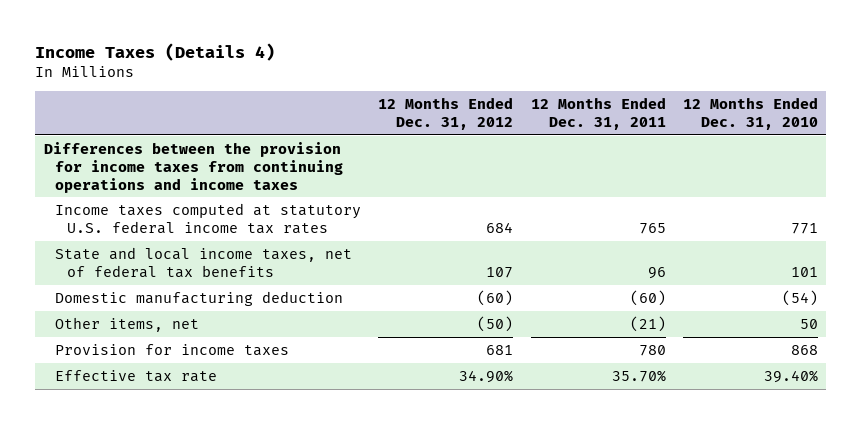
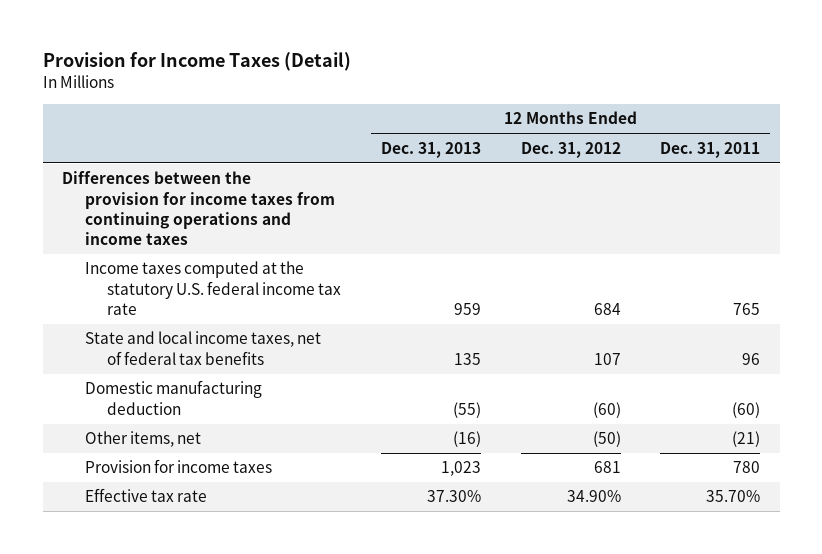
- Income Taxes (Details 4)
+ Provision for Income Taxes (Detail)
- | 12 Months Ended Dec. 31, 2012 | 12 Months Ended Dec. 31, 2011 | 12 Months Ended Dec. 31, 2010
+ | 12 Months Ended Dec. 31, 2013 | 12 Months Ended Dec. 31, 2012 | 12 Months Ended Dec. 31, 2011
- Income taxes computed at statutory U.S. federal income tax rates | 684 | 765 | 771
+ Income taxes computed at the statutory U.S. federal income tax rate | 959 | 684 | 765

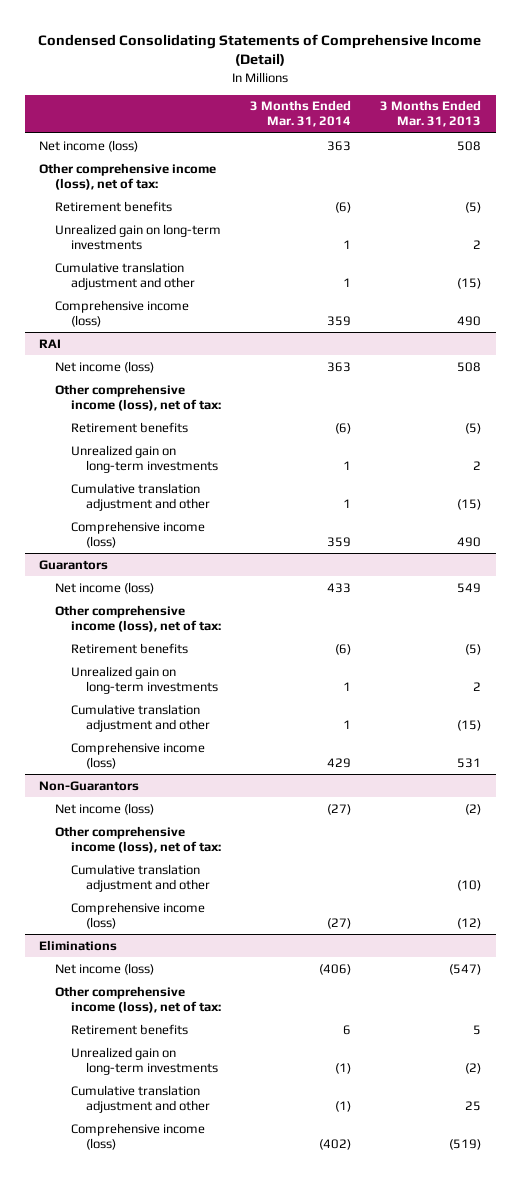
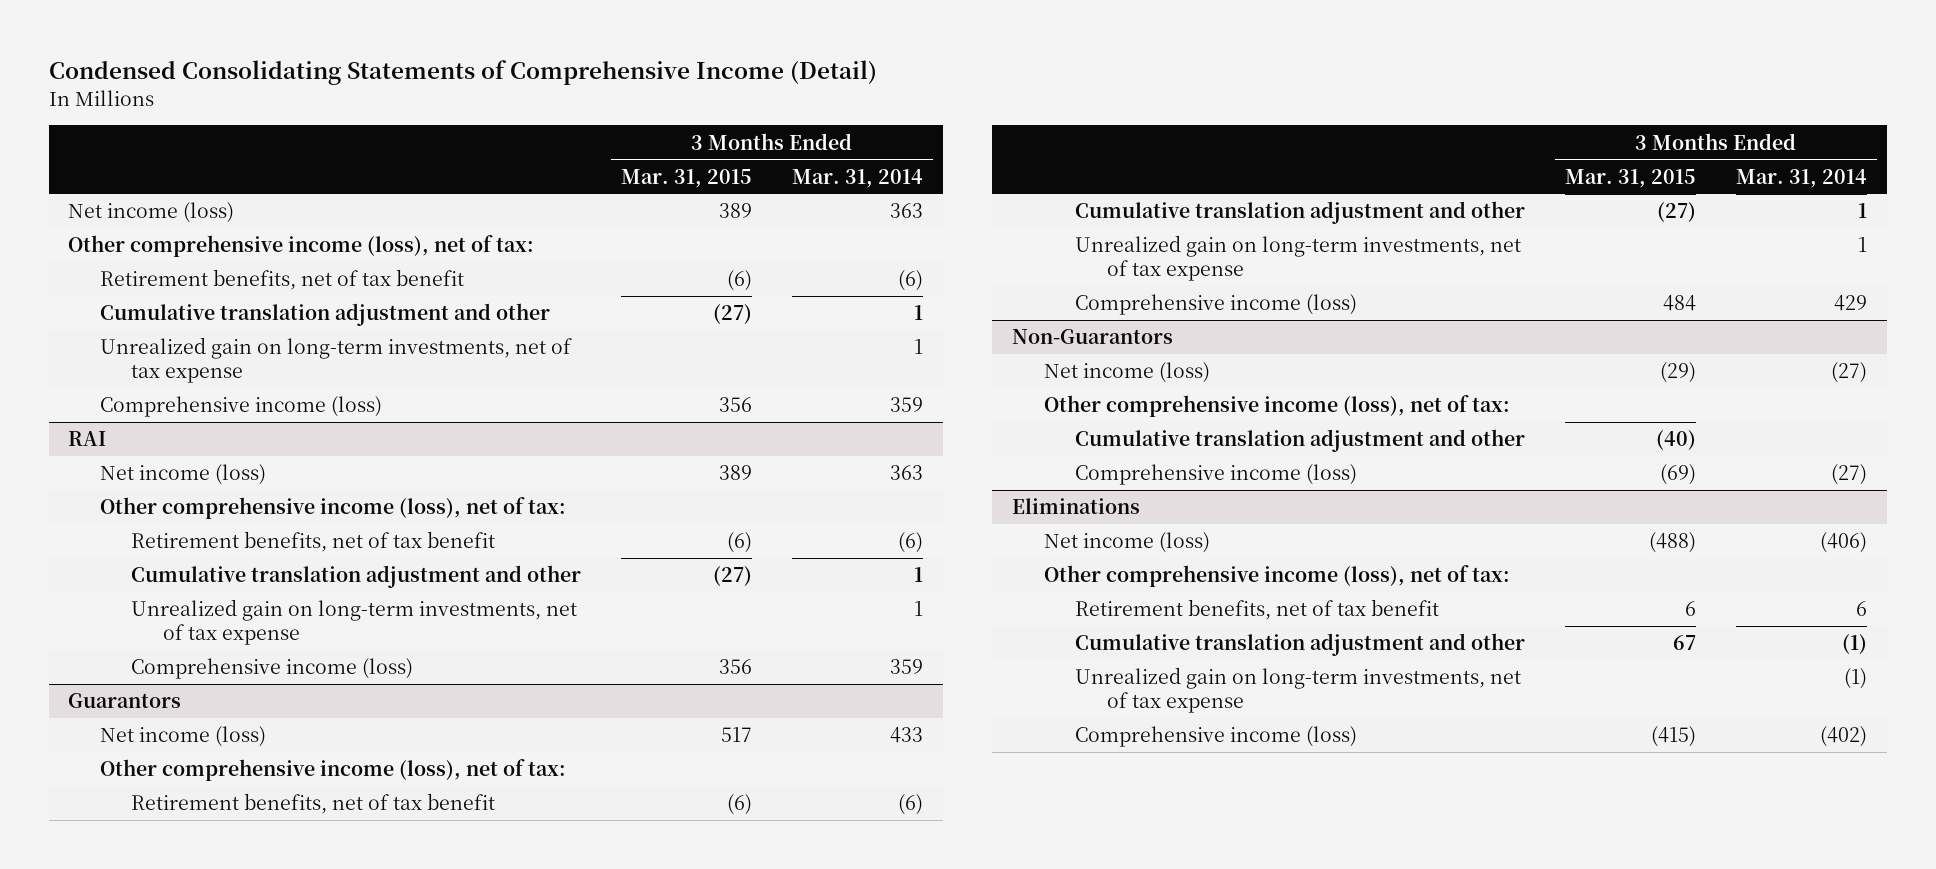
- | 3 Months Ended Mar. 31, 2014 | 3 Months Ended Mar. 31, 2013
+ | 3 Months Ended Mar. 31, 2015 | 3 Months Ended Mar. 31, 2014
- Retirement benefits | (6) | (5)
- Unrealized gain on long-term investments | 1 | 2
+ Retirement benefits, net of tax benefit | (6) | (6)
+ Unrealized gain on long-term investments, net of tax expense | | 1
@ RAI
- Retirement benefits | (6) | (5)
- Unrealized gain on long-term investments | 1 | 2
+ Retirement benefits, net of tax benefit | (6) | (6)
+ Unrealized gain on long-term investments, net of tax expense | | 1
@ Guarantors
- Retirement benefits | (6) | (5)
- Unrealized gain on long-term investments | 1 | 2
+ Retirement benefits, net of tax benefit | (6) | (6)
+ Unrealized gain on long-term investments, net of tax expense | | 1
@ Eliminations
- Retirement benefits | 6 | 5
- Unrealized gain on long-term investments | (1) | (2)
+ Retirement benefits, net of tax benefit | 6 | 6
+ Unrealized gain on long-term investments, net of tax expense | | (1)

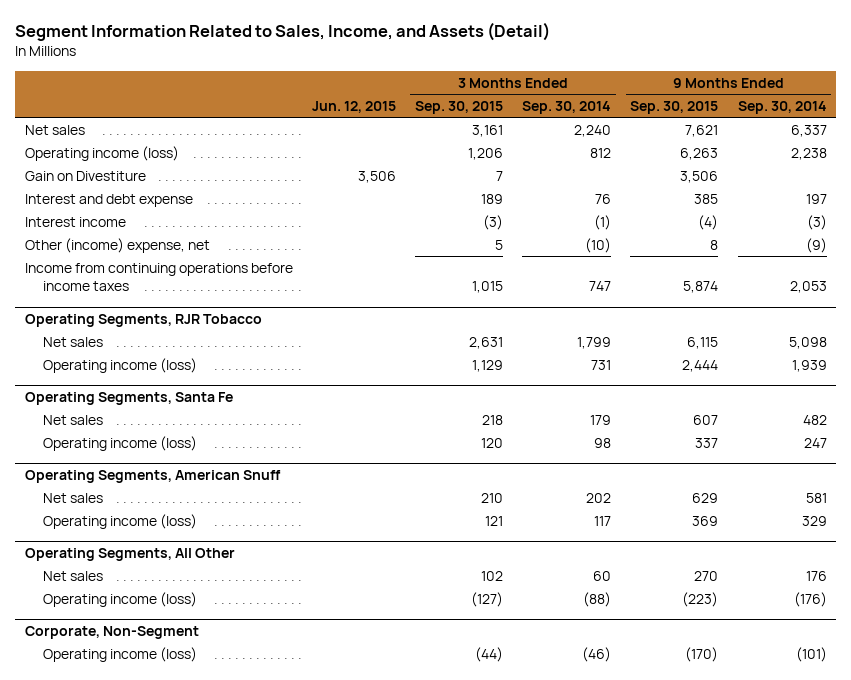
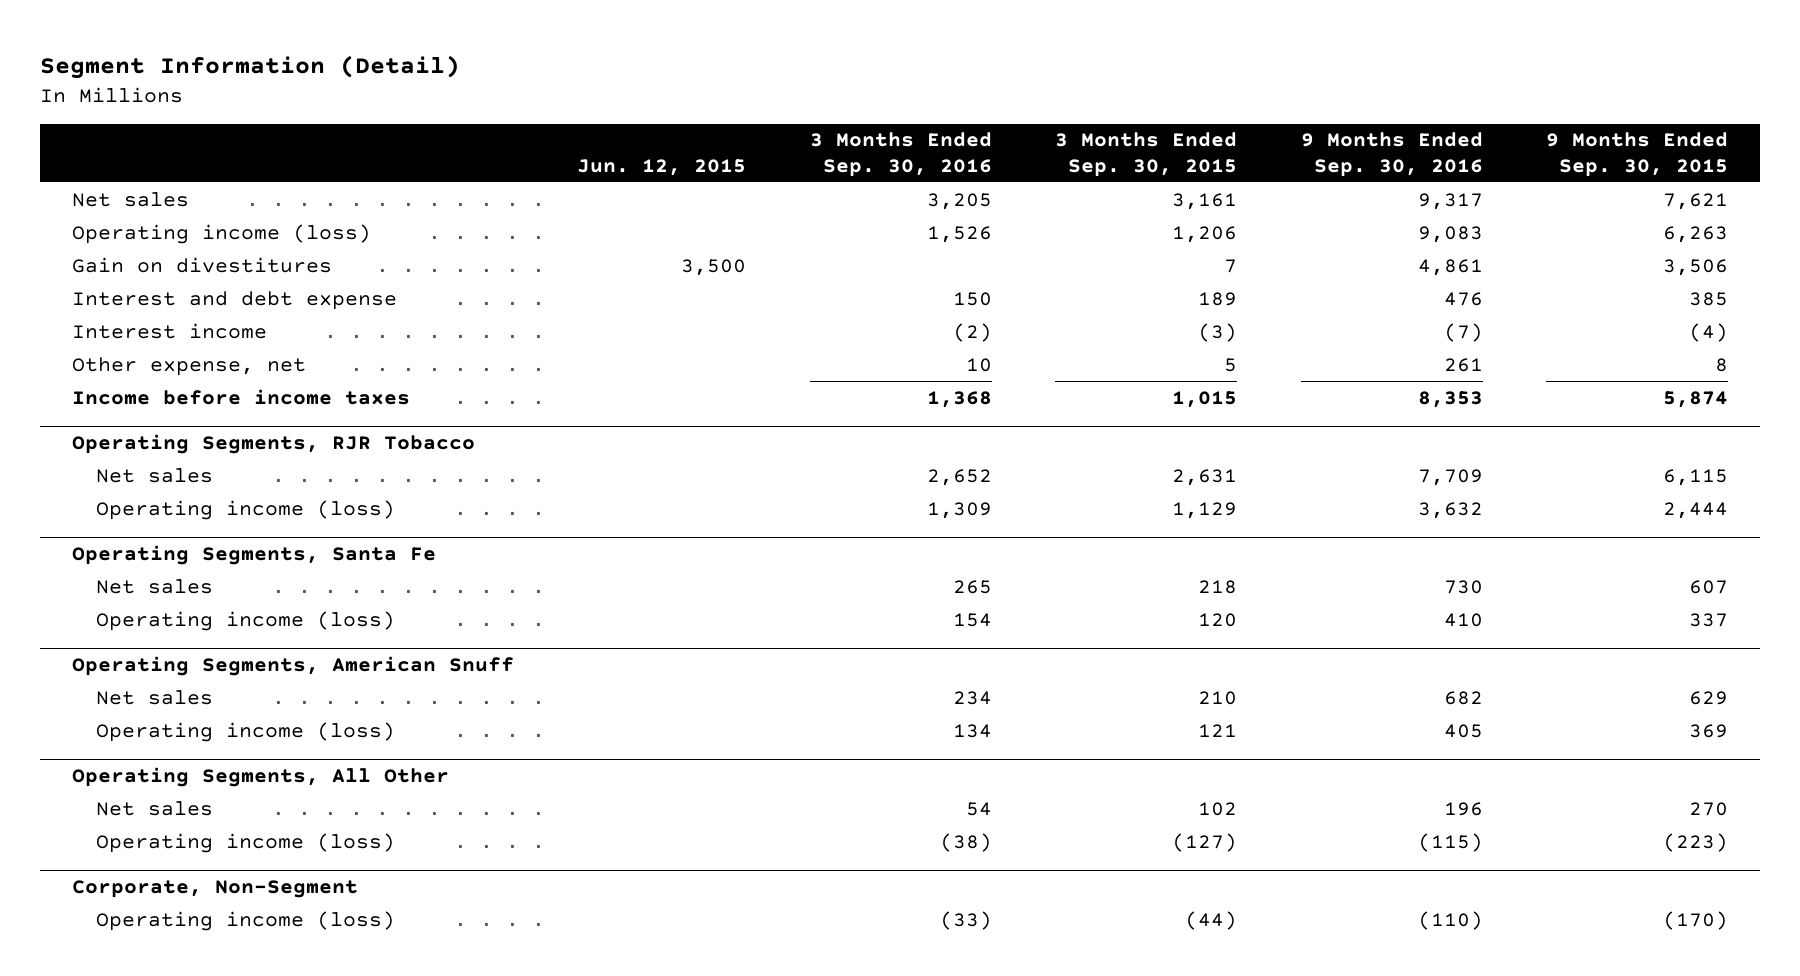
- Segment Information Related to Sales, Income, and Assets (Detail)
+ Segment Information (Detail)
- | Jun. 12, 2015 | 3 Months Ended Sep. 30, 2015 | 3 Months Ended Sep. 30, 2014 | 9 Months Ended Sep. 30, 2015 | 9 Months Ended Sep. 30, 2014
+ | Jun. 12, 2015 | 3 Months Ended Sep. 30, 2016 | 3 Months Ended Sep. 30, 2015 | 9 Months Ended Sep. 30, 2016 | 9 Months Ended Sep. 30, 2015
- Gain on Divestiture | 3,506 | 7 | | 3,506 |
+ Gain on divestitures | 3,500 | | 7 | 4,861 | 3,506
- Other (income) expense, net | | 5 | (10) | 8 | (9)
- Income from continuing operations before income taxes | | 1,015 | 747 | 5,874 | 2,053
+ Other expense, net | | 10 | 5 | 261 | 8
+ Income before income taxes | | 1,368 | 1,015 | 8,353 | 5,874

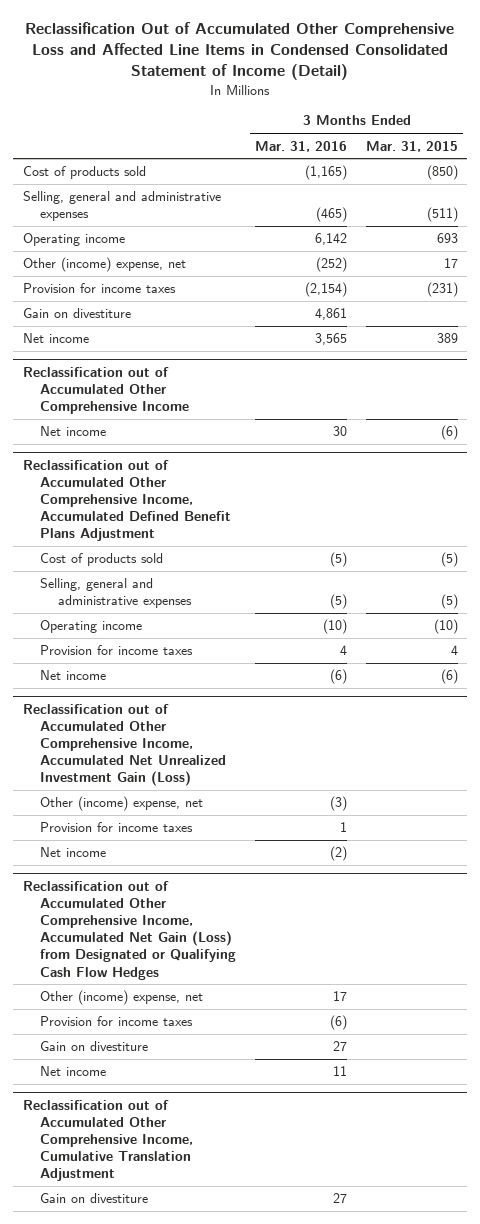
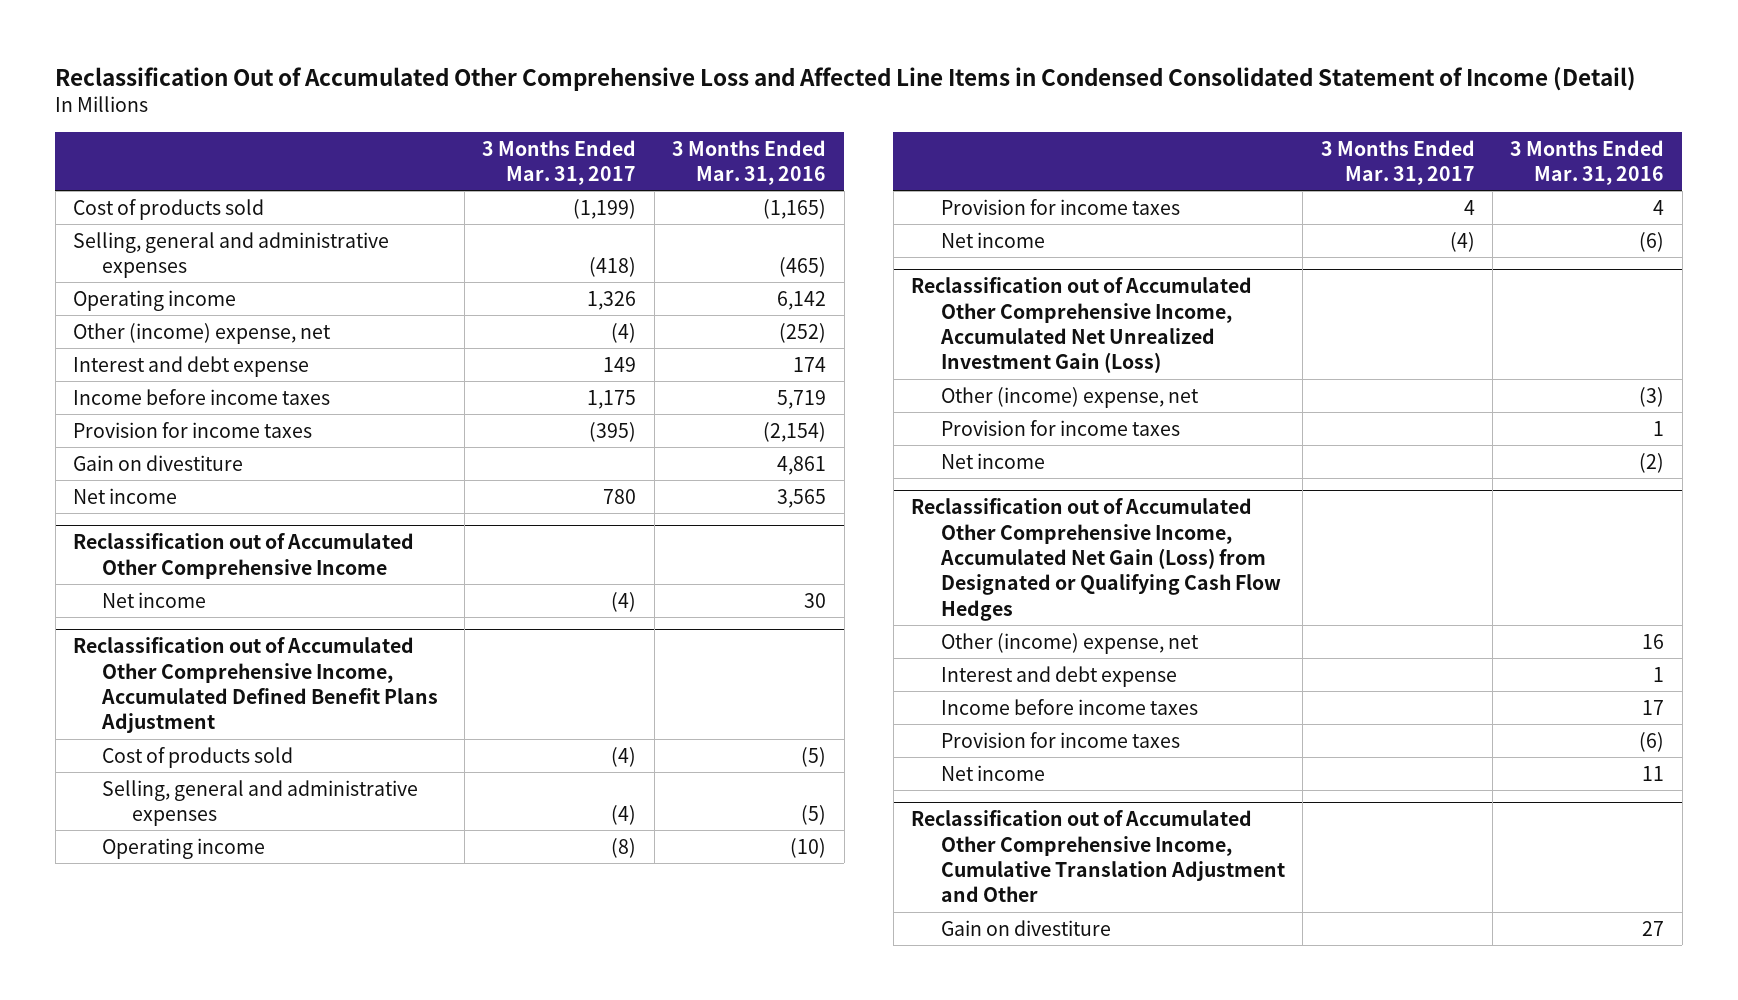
- | 3 Months Ended Mar. 31, 2016 | 3 Months Ended Mar. 31, 2015
+ | 3 Months Ended Mar. 31, 2017 | 3 Months Ended Mar. 31, 2016
+ Interest and debt expense | 149 | 174
+ Income before income taxes | 1,175 | 5,719
@ Reclassification out of Accumulated Other Comprehensive Income, Accumulated Net Gain (Loss) from Designated or Qualifying Cash Flow Hedges
- Other (income) expense, net | 17 |
+ Other (income) expense, net | | 16
+ Interest and debt expense | | 1
+ Income before income taxes | | 17
- Gain on divestiture | 27 |
- Reclassification out of Accumulated Other Comprehensive Income, Cumulative Translation Adjustment
+ Reclassification out of Accumulated Other Comprehensive Income, Cumulative Translation Adjustment and Other

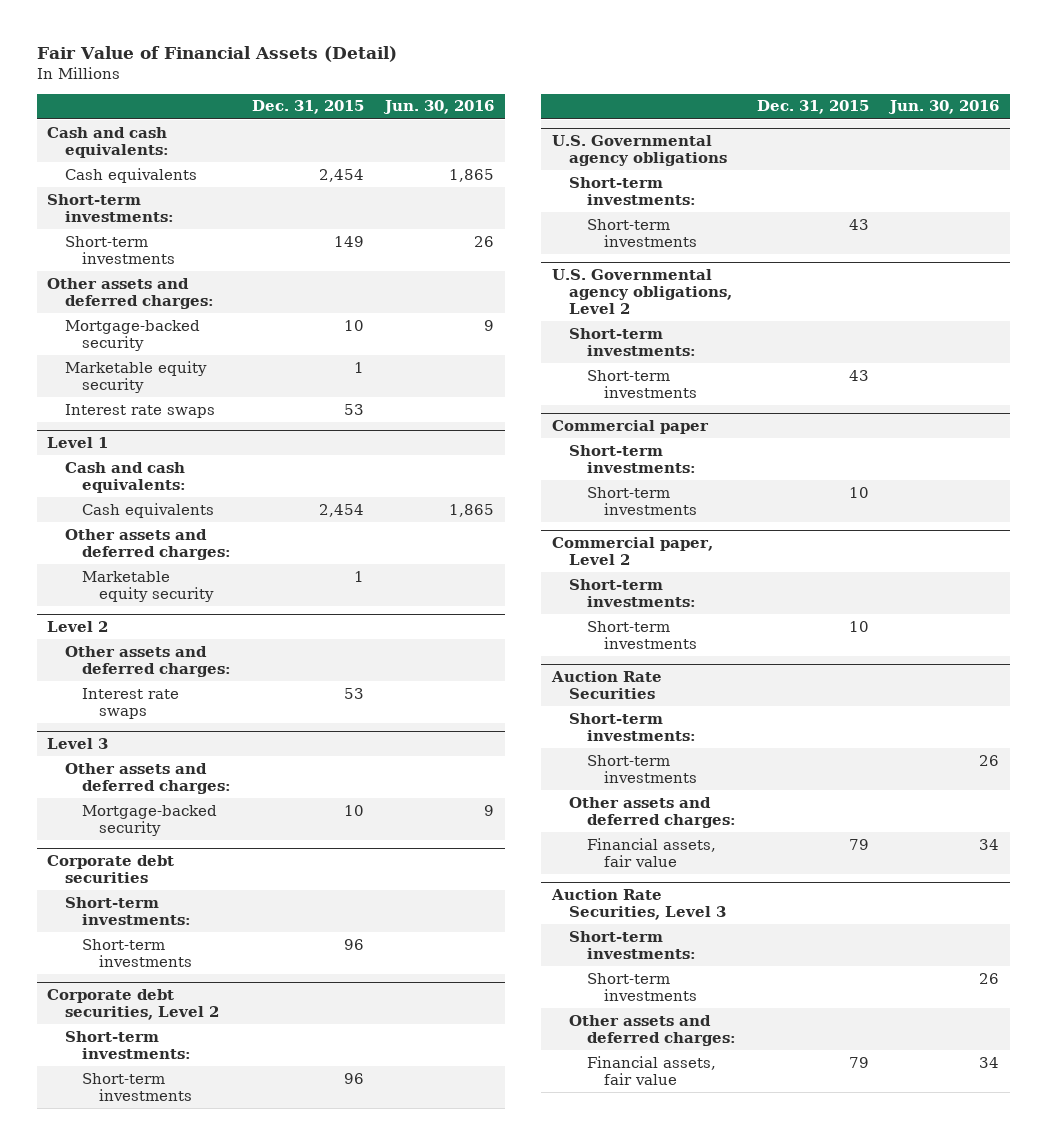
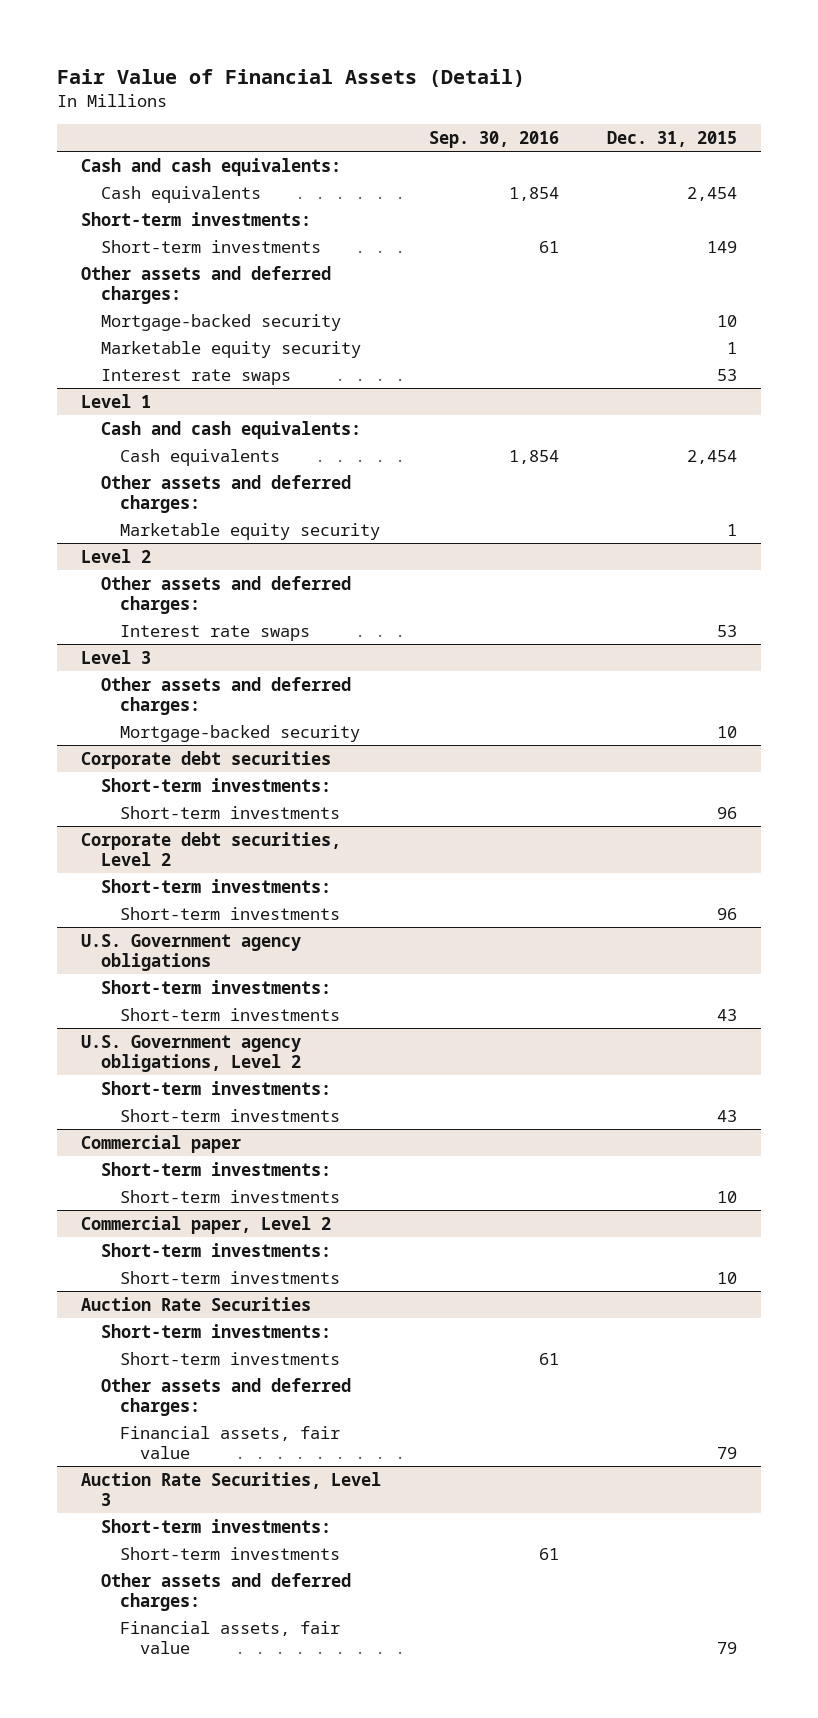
- | Dec. 31, 2015 | Jun. 30, 2016
+ | Sep. 30, 2016 | Dec. 31, 2015
- U.S. Governmental agency obligations
+ U.S. Government agency obligations
- U.S. Governmental agency obligations, Level 2
+ U.S. Government agency obligations, Level 2

